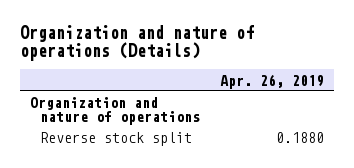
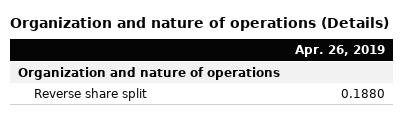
- Reverse stock split | 0.1880
+ Reverse share split | 0.1880

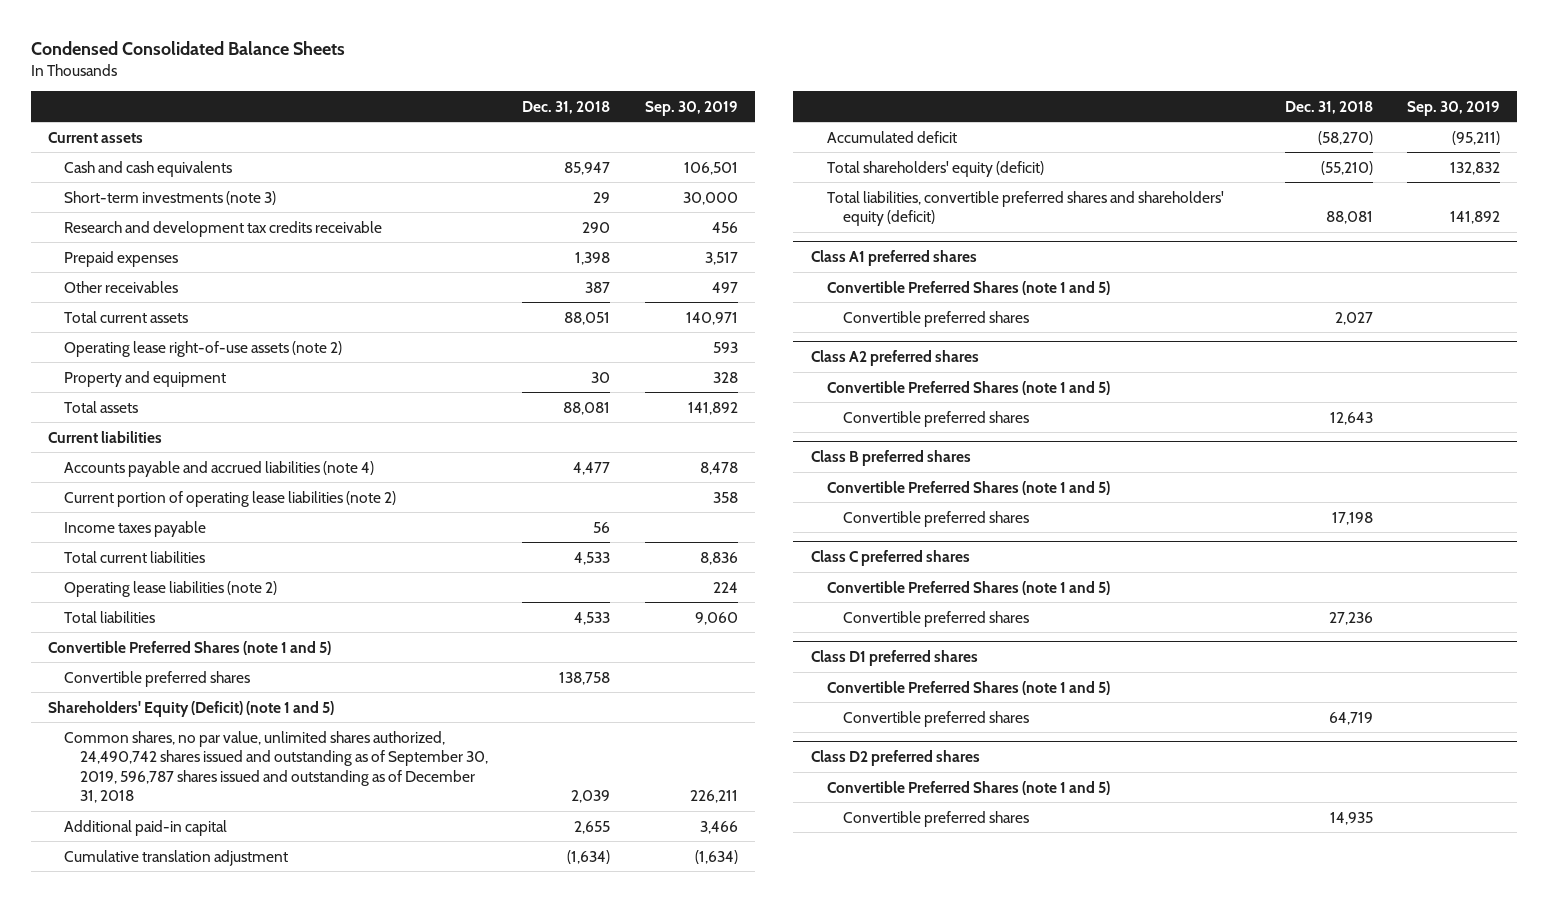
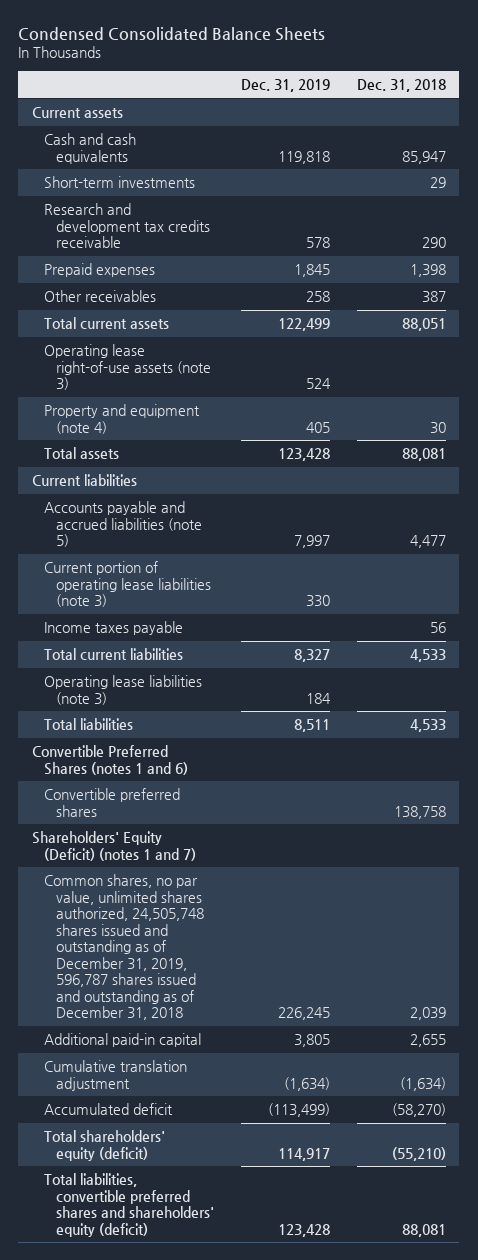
- | Dec. 31, 2018 | Sep. 30, 2019
+ | Dec. 31, 2019 | Dec. 31, 2018
- Short-term investments (note 3) | 29 | 30,000
+ Short-term investments | | 29
- Operating lease right-of-use assets (note 2) | | 593
- Property and equipment | 30 | 328
+ Operating lease right-of-use assets (note 3) | 524 |
+ Property and equipment (note 4) | 405 | 30
- Accounts payable and accrued liabilities (note 4) | 4,477 | 8,478
- Current portion of operating lease liabilities (note 2) | | 358
+ Accounts payable and accrued liabilities (note 5) | 7,997 | 4,477
+ Current portion of operating lease liabilities (note 3) | 330 |
- Operating lease liabilities (note 2) | | 224
+ Operating lease liabilities (note 3) | 184 |
- Convertible Preferred Shares (note 1 and 5)
+ Convertible Preferred Shares (notes 1 and 6)
- Shareholders' Equity (Deficit) (note 1 and 5)
- Common shares, no par value, unlimited shares authorized, 24,490,742 shares issued and outstanding as of September 30, 2019, 596,787 shares issued and outstanding as of December 31, 2018 | 2,039 | 226,211
+ Shareholders' Equity (Deficit) (notes 1 and 7)
+ Common shares, no par value, unlimited shares authorized, 24,505,748 shares issued and outstanding as of December 31, 2019, 596,787 shares issued and outstanding as of December 31, 2018 | 226,245 | 2,039
- Class A1 preferred shares
- Convertible Preferred Shares (note 1 and 5)
- Convertible preferred shares | 2,027 |
- Class A2 preferred shares
- Convertible Preferred Shares (note 1 and 5)
- Convertible preferred shares | 12,643 |
- Class B preferred shares
- Convertible Preferred Shares (note 1 and 5)
- Convertible preferred shares | 17,198 |
- Class C preferred shares
- Convertible Preferred Shares (note 1 and 5)
- Convertible preferred shares | 27,236 |
- Class D1 preferred shares
- Convertible Preferred Shares (note 1 and 5)
- Convertible preferred shares | 64,719 |
- Class D2 preferred shares
- Convertible Preferred Shares (note 1 and 5)
- Convertible preferred shares | 14,935 |

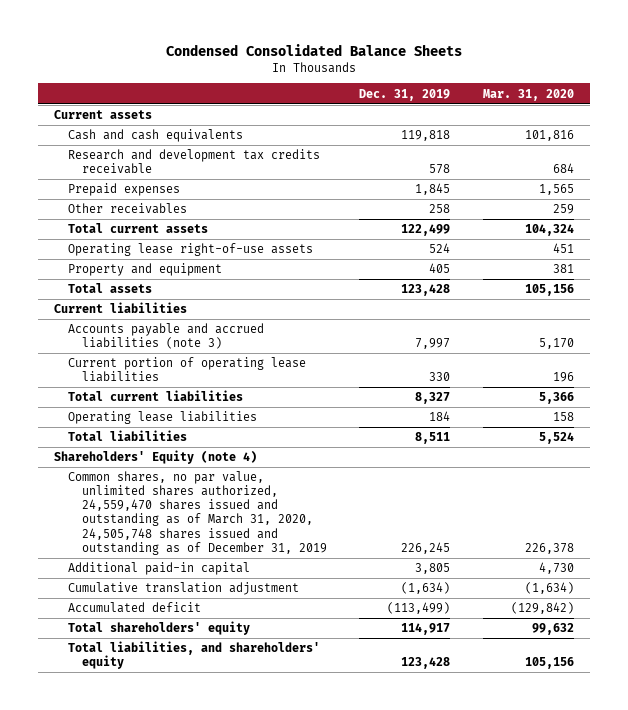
- | Dec. 31, 2019 | Dec. 31, 2018
+ | Dec. 31, 2019 | Mar. 31, 2020
- Short-term investments | | 29
- Operating lease right-of-use assets (note 3) | 524 |
- Property and equipment (note 4) | 405 | 30
+ Operating lease right-of-use assets | 524 | 451
+ Property and equipment | 405 | 381
- Accounts payable and accrued liabilities (note 5) | 7,997 | 4,477
- Current portion of operating lease liabilities (note 3) | 330 |
- Income taxes payable | | 56
+ Accounts payable and accrued liabilities (note 3) | 7,997 | 5,170
+ Current portion of operating lease liabilities | 330 | 196
- Operating lease liabilities (note 3) | 184 |
+ Operating lease liabilities | 184 | 158
- Convertible Preferred Shares (notes 1 and 6)
- Convertible preferred shares | | 138,758
- Shareholders' Equity (Deficit) (notes 1 and 7)
- Common shares, no par value, unlimited shares authorized, 24,505,748 shares issued and outstanding as of December 31, 2019, 596,787 shares issued and outstanding as of December 31, 2018 | 226,245 | 2,039
+ Shareholders' Equity (note 4)
+ Common shares, no par value, unlimited shares authorized, 24,559,470 shares issued and outstanding as of March 31, 2020, 24,505,748 shares issued and outstanding as of December 31, 2019 | 226,245 | 226,378
- Total shareholders' equity (deficit) | 114,917 | (55,210)
- Total liabilities, convertible preferred shares and shareholders' equity (deficit) | 123,428 | 88,081
+ Total shareholders' equity | 114,917 | 99,632
+ Total liabilities, and shareholders' equity | 123,428 | 105,156

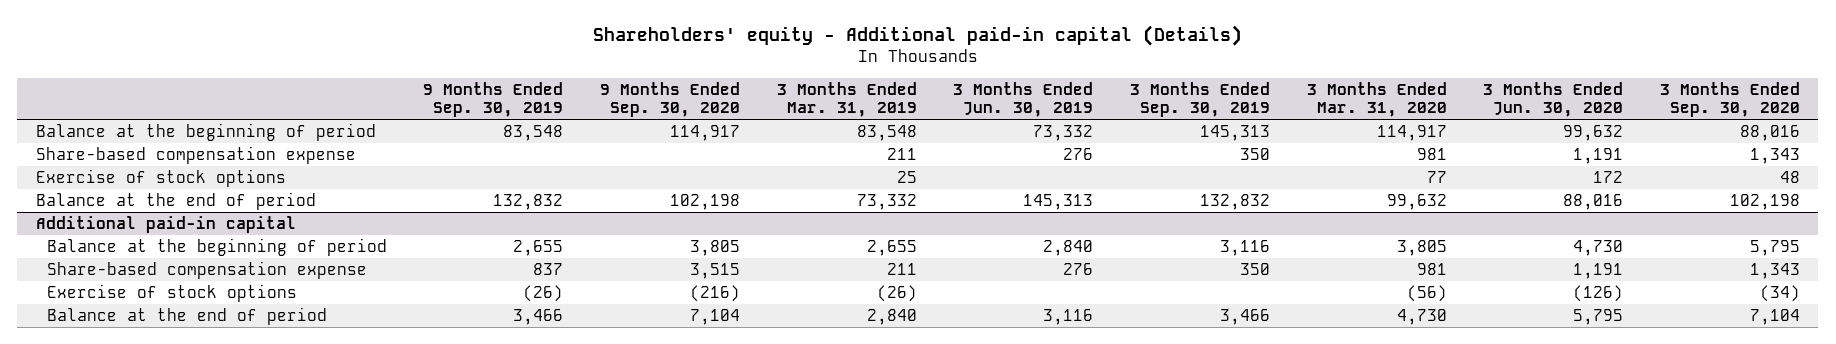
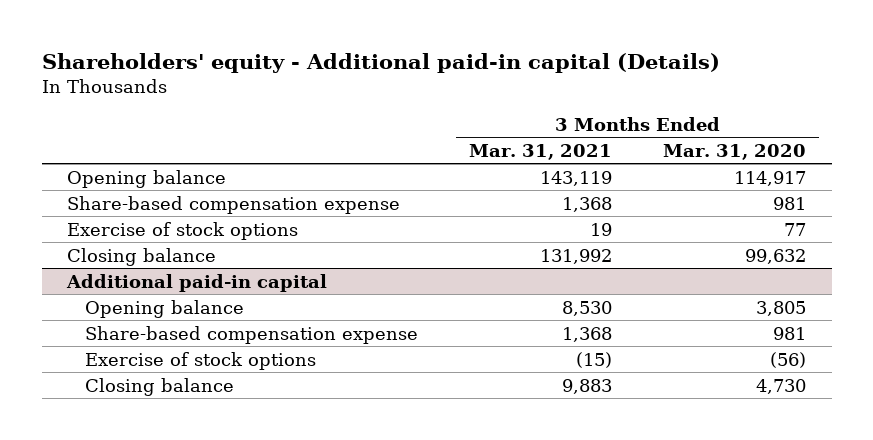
- | 9 Months Ended Sep. 30, 2019 | 9 Months Ended Sep. 30, 2020 | 3 Months Ended Mar. 31, 2019 | 3 Months Ended Jun. 30, 2019 | 3 Months Ended Sep. 30, 2019 | 3 Months Ended Mar. 31, 2020 | 3 Months Ended Jun. 30, 2020 | 3 Months Ended Sep. 30, 2020
+ | 3 Months Ended Mar. 31, 2021 | 3 Months Ended Mar. 31, 2020
- Balance at the beginning of period | 83,548 | 114,917 | 83,548 | 73,332 | 145,313 | 114,917 | 99,632 | 88,016
+ Opening balance | 143,119 | 114,917
- Balance at the end of period | 132,832 | 102,198 | 73,332 | 145,313 | 132,832 | 99,632 | 88,016 | 102,198
+ Closing balance | 131,992 | 99,632
@ Additional paid-in capital
- Balance at the beginning of period | 2,655 | 3,805 | 2,655 | 2,840 | 3,116 | 3,805 | 4,730 | 5,795
+ Opening balance | 8,530 | 3,805
- Balance at the end of period | 3,466 | 7,104 | 2,840 | 3,116 | 3,466 | 4,730 | 5,795 | 7,104
+ Closing balance | 9,883 | 4,730

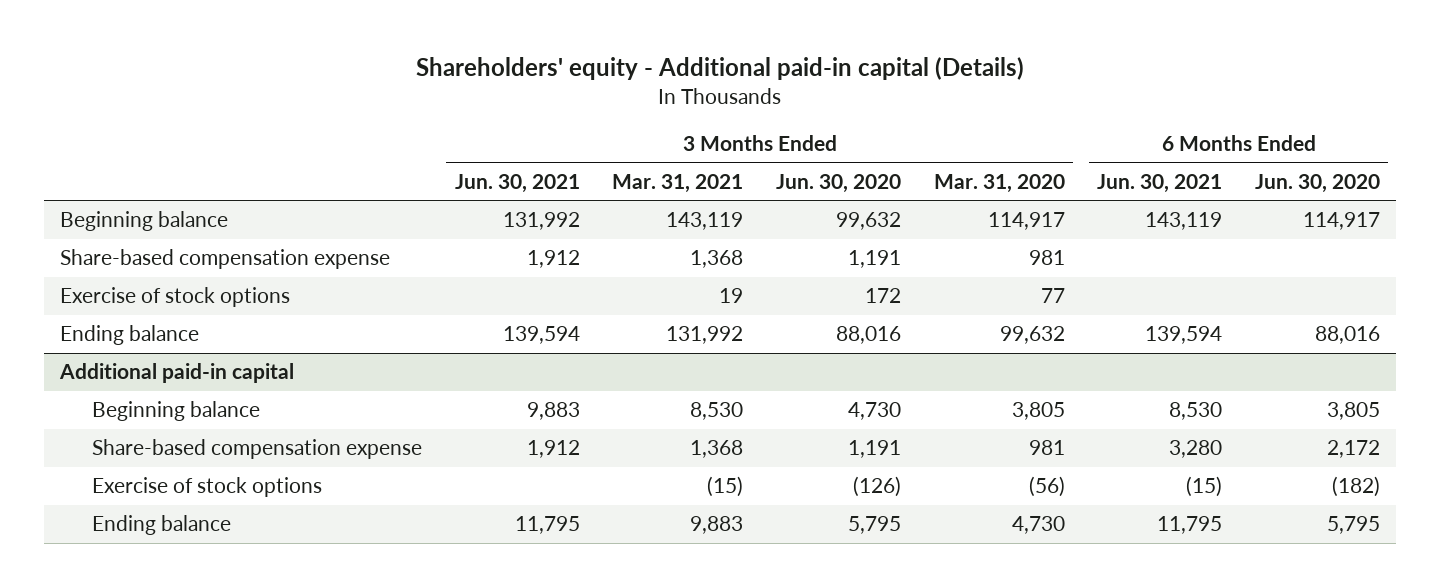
- | 3 Months Ended Mar. 31, 2021 | 3 Months Ended Mar. 31, 2020
+ | 3 Months Ended Jun. 30, 2021 | 3 Months Ended Mar. 31, 2021 | 3 Months Ended Jun. 30, 2020 | 3 Months Ended Mar. 31, 2020 | 6 Months Ended Jun. 30, 2021 | 6 Months Ended Jun. 30, 2020
- Opening balance | 143,119 | 114,917
+ Beginning balance | 131,992 | 143,119 | 99,632 | 114,917 | 143,119 | 114,917
- Closing balance | 131,992 | 99,632
+ Ending balance | 139,594 | 131,992 | 88,016 | 99,632 | 139,594 | 88,016
@ Additional paid-in capital
- Opening balance | 8,530 | 3,805
+ Beginning balance | 9,883 | 8,530 | 4,730 | 3,805 | 8,530 | 3,805
- Closing balance | 9,883 | 4,730
+ Ending balance | 11,795 | 9,883 | 5,795 | 4,730 | 11,795 | 5,795

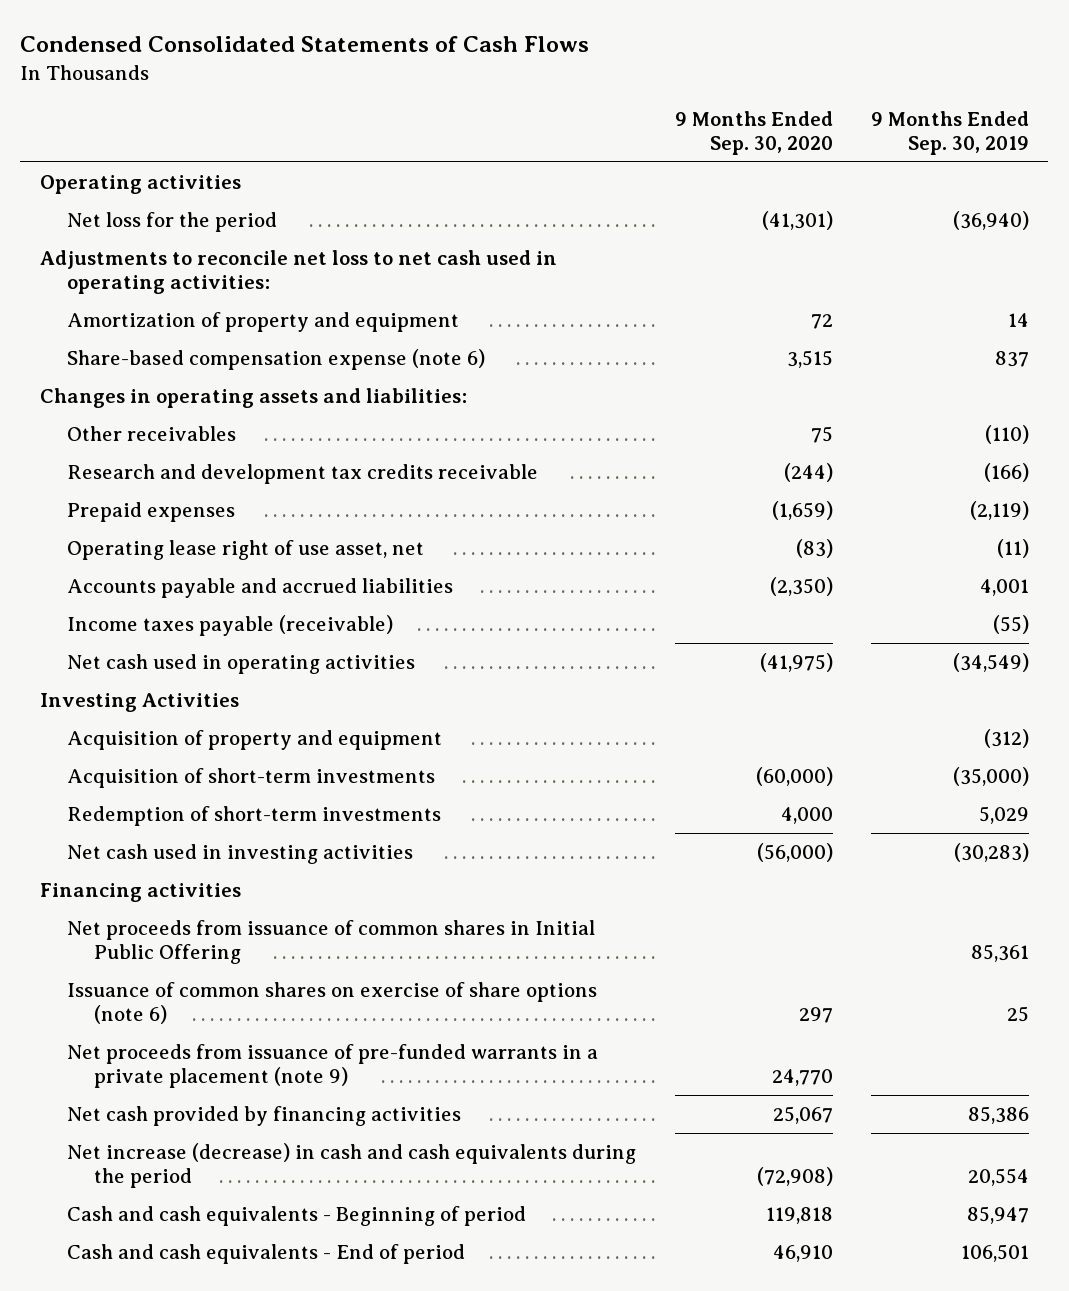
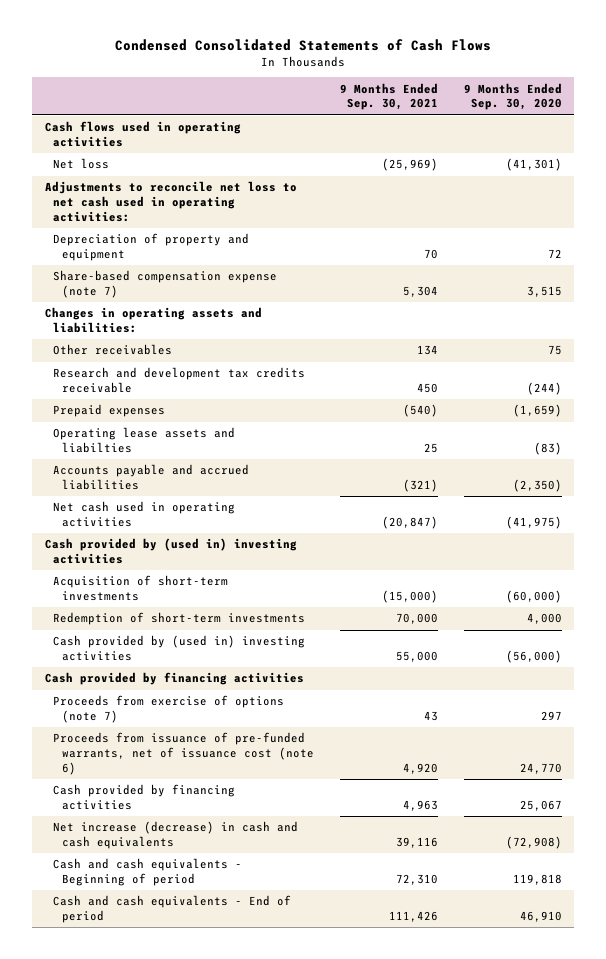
- | 9 Months Ended Sep. 30, 2020 | 9 Months Ended Sep. 30, 2019
+ | 9 Months Ended Sep. 30, 2021 | 9 Months Ended Sep. 30, 2020
- Operating activities
- Net loss for the period | (41,301) | (36,940)
+ Cash flows used in operating activities
+ Net loss | (25,969) | (41,301)
- Amortization of property and equipment | 72 | 14
- Share-based compensation expense (note 6) | 3,515 | 837
+ Depreciation of property and equipment | 70 | 72
+ Share-based compensation expense (note 7) | 5,304 | 3,515
- Operating lease right of use asset, net | (83) | (11)
+ Operating lease assets and liabilties | 25 | (83)
- Income taxes payable (receivable) | | (55)
- Investing Activities
- Acquisition of property and equipment | | (312)
+ Cash provided by (used in) investing activities
- Net cash used in investing activities | (56,000) | (30,283)
- Financing activities
- Net proceeds from issuance of common shares in Initial Public Offering | | 85,361
- Issuance of common shares on exercise of share options (note 6) | 297 | 25
- Net proceeds from issuance of pre-funded warrants in a private placement (note 9) | 24,770 |
- Net cash provided by financing activities | 25,067 | 85,386
- Net increase (decrease) in cash and cash equivalents during the period | (72,908) | 20,554
+ Cash provided by (used in) investing activities | 55,000 | (56,000)
+ Cash provided by financing activities
+ Proceeds from exercise of options (note 7) | 43 | 297
+ Proceeds from issuance of pre-funded warrants, net of issuance cost (note 6) | 4,920 | 24,770
+ Cash provided by financing activities | 4,963 | 25,067
+ Net increase (decrease) in cash and cash equivalents | 39,116 | (72,908)

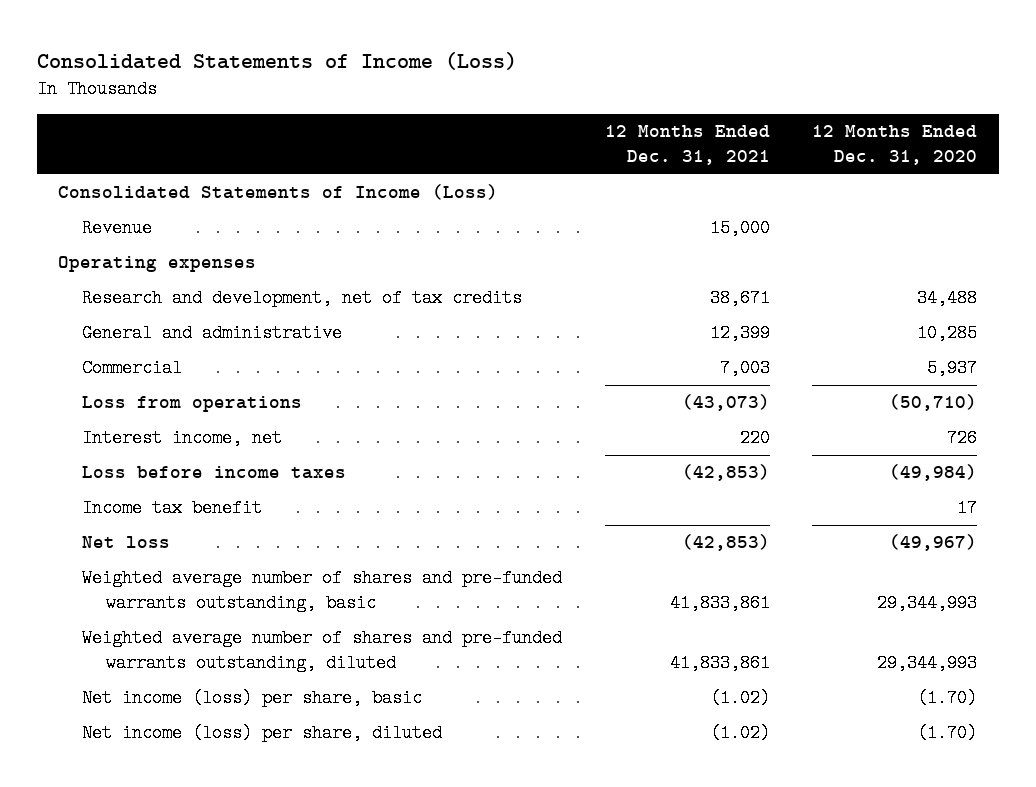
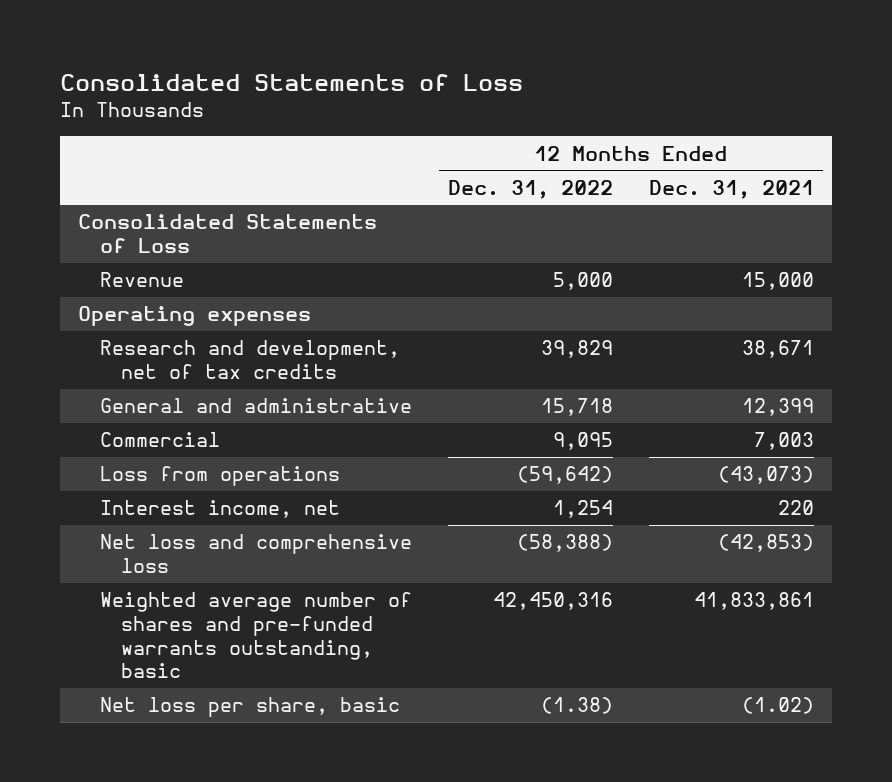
- Consolidated Statements of Income (Loss)
+ Consolidated Statements of Loss
- | 12 Months Ended Dec. 31, 2021 | 12 Months Ended Dec. 31, 2020
+ | 12 Months Ended Dec. 31, 2022 | 12 Months Ended Dec. 31, 2021
- Consolidated Statements of Income (Loss)
+ Consolidated Statements of Loss
- Loss before income taxes | (42,853) | (49,984)
- Income tax benefit | | 17
- Net loss | (42,853) | (49,967)
+ Net loss and comprehensive loss | (58,388) | (42,853)
- Weighted average number of shares and pre-funded warrants outstanding, diluted | 41,833,861 | 29,344,993
- Net income (loss) per share, basic | (1.02) | (1.70)
- Net income (loss) per share, diluted | (1.02) | (1.70)
+ Net loss per share, basic | (1.38) | (1.02)

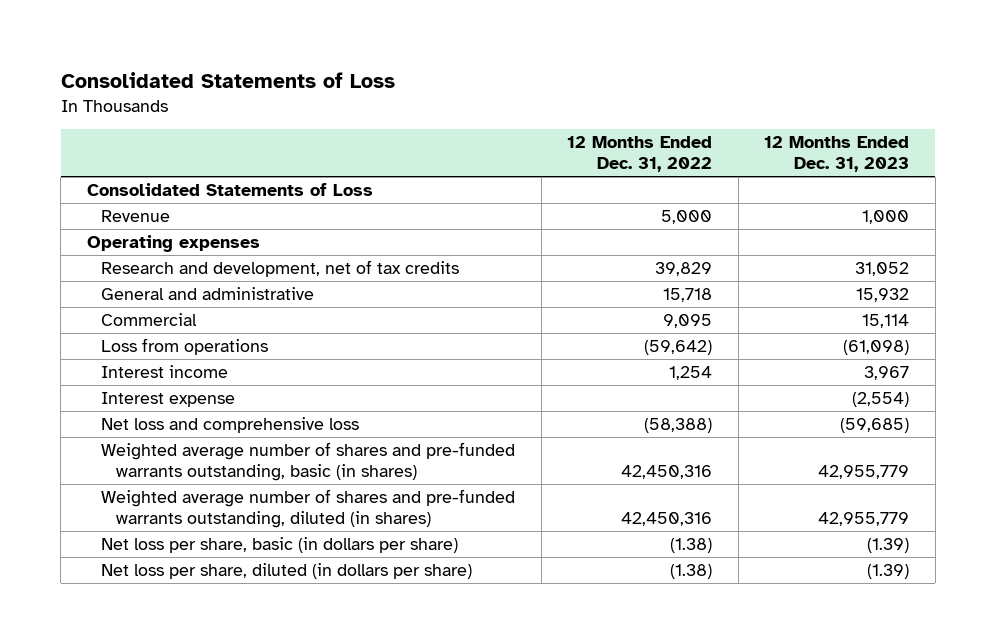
- | 12 Months Ended Dec. 31, 2022 | 12 Months Ended Dec. 31, 2021
+ | 12 Months Ended Dec. 31, 2022 | 12 Months Ended Dec. 31, 2023
- Interest income, net | 1,254 | 220
+ Interest income | 1,254 | 3,967
+ Interest expense | | (2,554)
- Weighted average number of shares and pre-funded warrants outstanding, basic | 42,450,316 | 41,833,861
- Net loss per share, basic | (1.38) | (1.02)
+ Weighted average number of shares and pre-funded warrants outstanding, basic (in shares) | 42,450,316 | 42,955,779
+ Weighted average number of shares and pre-funded warrants outstanding, diluted (in shares) | 42,450,316 | 42,955,779
+ Net loss per share, basic (in dollars per share) | (1.38) | (1.39)
+ Net loss per share, diluted (in dollars per share) | (1.38) | (1.39)

